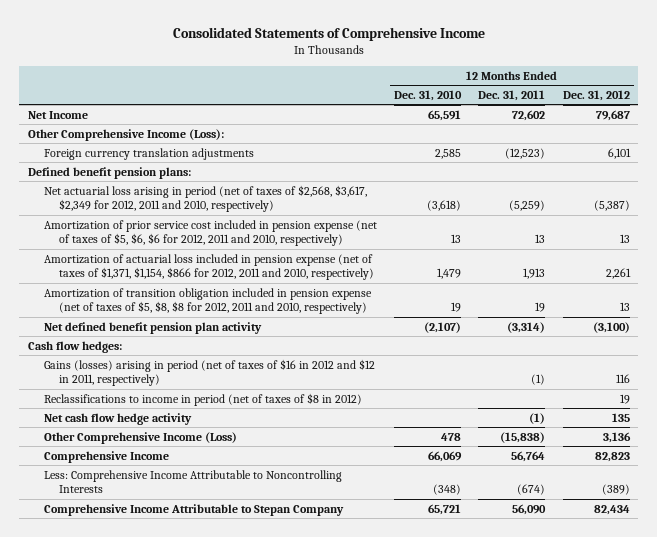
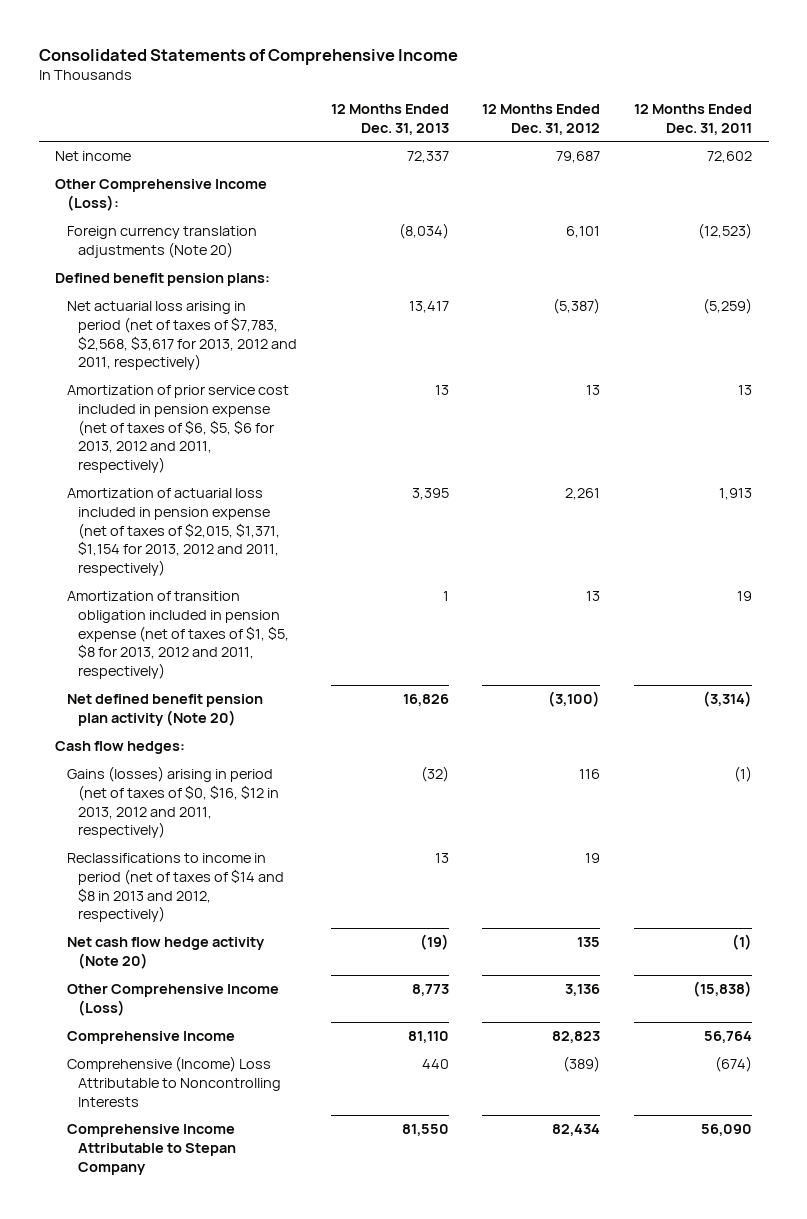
- | 12 Months Ended Dec. 31, 2010 | 12 Months Ended Dec. 31, 2011 | 12 Months Ended Dec. 31, 2012
+ | 12 Months Ended Dec. 31, 2013 | 12 Months Ended Dec. 31, 2012 | 12 Months Ended Dec. 31, 2011
- Net Income | 65,591 | 72,602 | 79,687
+ Net income | 72,337 | 79,687 | 72,602
- Foreign currency translation adjustments | 2,585 | (12,523) | 6,101
+ Foreign currency translation adjustments (Note 20) | (8,034) | 6,101 | (12,523)
- Net actuarial loss arising in period (net of taxes of $2,568, $3,617, $2,349 for 2012, 2011 and 2010, respectively) | (3,618) | (5,259) | (5,387)
- Amortization of prior service cost included in pension expense (net of taxes of $5, $6, $6 for 2012, 2011 and 2010, respectively) | 13 | 13 | 13
- Amortization of actuarial loss included in pension expense (net of taxes of $1,371, $1,154, $866 for 2012, 2011 and 2010, respectively) | 1,479 | 1,913 | 2,261
- Amortization of transition obligation included in pension expense (net of taxes of $5, $8, $8 for 2012, 2011 and 2010, respectively) | 19 | 19 | 13
- Net defined benefit pension plan activity | (2,107) | (3,314) | (3,100)
+ Net actuarial loss arising in period (net of taxes of $7,783, $2,568, $3,617 for 2013, 2012 and 2011, respectively) | 13,417 | (5,387) | (5,259)
+ Amortization of prior service cost included in pension expense (net of taxes of $6, $5, $6 for 2013, 2012 and 2011, respectively) | 13 | 13 | 13
+ Amortization of actuarial loss included in pension expense (net of taxes of $2,015, $1,371, $1,154 for 2013, 2012 and 2011, respectively) | 3,395 | 2,261 | 1,913
+ Amortization of transition obligation included in pension expense (net of taxes of $1, $5, $8 for 2013, 2012 and 2011, respectively) | 1 | 13 | 19
+ Net defined benefit pension plan activity (Note 20) | 16,826 | (3,100) | (3,314)
- Gains (losses) arising in period (net of taxes of $16 in 2012 and $12 in 2011, respectively) | | (1) | 116
- Reclassifications to income in period (net of taxes of $8 in 2012) | | | 19
- Net cash flow hedge activity | | (1) | 135
+ Gains (losses) arising in period (net of taxes of $0, $16, $12 in 2013, 2012 and 2011, respectively) | (32) | 116 | (1)
+ Reclassifications to income in period (net of taxes of $14 and $8 in 2013 and 2012, respectively) | 13 | 19 |
+ Net cash flow hedge activity (Note 20) | (19) | 135 | (1)
- Less: Comprehensive Income Attributable to Noncontrolling Interests | (348) | (674) | (389)
+ Comprehensive (Income) Loss Attributable to Noncontrolling Interests | 440 | (389) | (674)

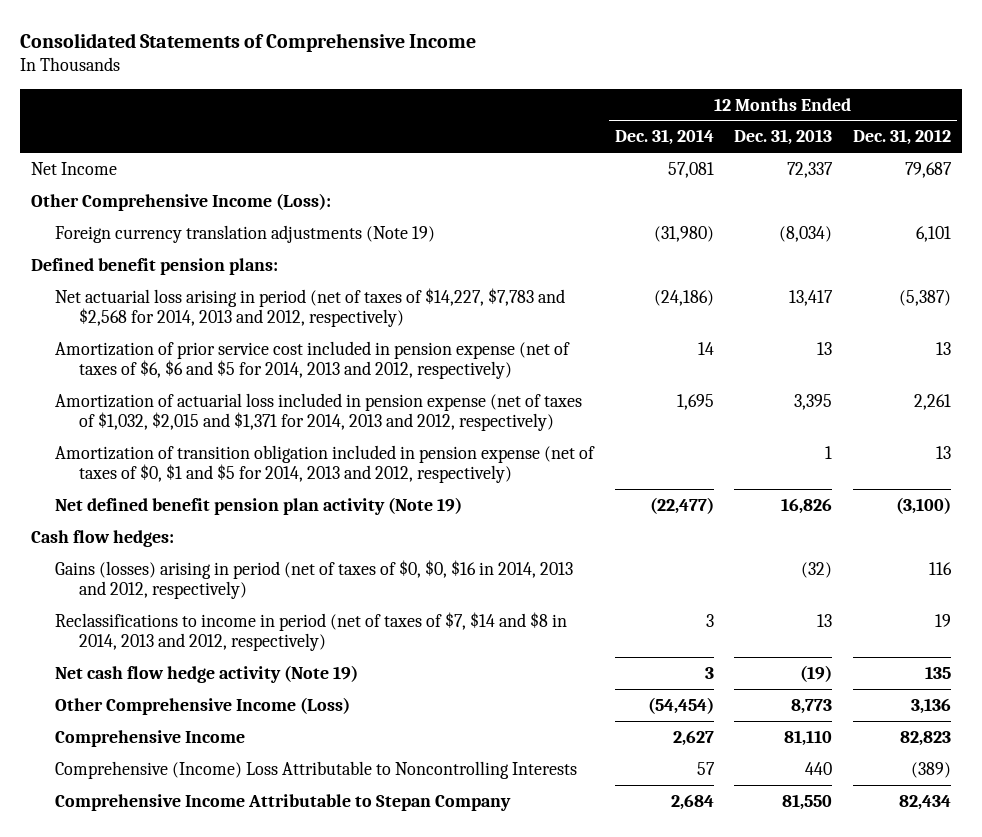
- | 12 Months Ended Dec. 31, 2013 | 12 Months Ended Dec. 31, 2012 | 12 Months Ended Dec. 31, 2011
+ | 12 Months Ended Dec. 31, 2014 | 12 Months Ended Dec. 31, 2013 | 12 Months Ended Dec. 31, 2012
- Net income | 72,337 | 79,687 | 72,602
+ Net Income | 57,081 | 72,337 | 79,687
- Foreign currency translation adjustments (Note 20) | (8,034) | 6,101 | (12,523)
+ Foreign currency translation adjustments (Note 19) | (31,980) | (8,034) | 6,101
- Net actuarial loss arising in period (net of taxes of $7,783, $2,568, $3,617 for 2013, 2012 and 2011, respectively) | 13,417 | (5,387) | (5,259)
- Amortization of prior service cost included in pension expense (net of taxes of $6, $5, $6 for 2013, 2012 and 2011, respectively) | 13 | 13 | 13
- Amortization of actuarial loss included in pension expense (net of taxes of $2,015, $1,371, $1,154 for 2013, 2012 and 2011, respectively) | 3,395 | 2,261 | 1,913
- Amortization of transition obligation included in pension expense (net of taxes of $1, $5, $8 for 2013, 2012 and 2011, respectively) | 1 | 13 | 19
- Net defined benefit pension plan activity (Note 20) | 16,826 | (3,100) | (3,314)
+ Net actuarial loss arising in period (net of taxes of $14,227, $7,783 and $2,568 for 2014, 2013 and 2012, respectively) | (24,186) | 13,417 | (5,387)
+ Amortization of prior service cost included in pension expense (net of taxes of $6, $6 and $5 for 2014, 2013 and 2012, respectively) | 14 | 13 | 13
+ Amortization of actuarial loss included in pension expense (net of taxes of $1,032, $2,015 and $1,371 for 2014, 2013 and 2012, respectively) | 1,695 | 3,395 | 2,261
+ Amortization of transition obligation included in pension expense (net of taxes of $0, $1 and $5 for 2014, 2013 and 2012, respectively) | | 1 | 13
+ Net defined benefit pension plan activity (Note 19) | (22,477) | 16,826 | (3,100)
- Gains (losses) arising in period (net of taxes of $0, $16, $12 in 2013, 2012 and 2011, respectively) | (32) | 116 | (1)
- Reclassifications to income in period (net of taxes of $14 and $8 in 2013 and 2012, respectively) | 13 | 19 |
- Net cash flow hedge activity (Note 20) | (19) | 135 | (1)
+ Gains (losses) arising in period (net of taxes of $0, $0, $16 in 2014, 2013 and 2012, respectively) | | (32) | 116
+ Reclassifications to income in period (net of taxes of $7, $14 and $8 in 2014, 2013 and 2012, respectively) | 3 | 13 | 19
+ Net cash flow hedge activity (Note 19) | 3 | (19) | 135

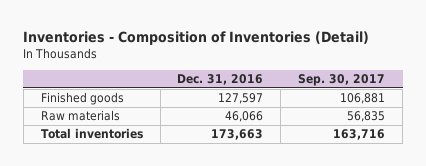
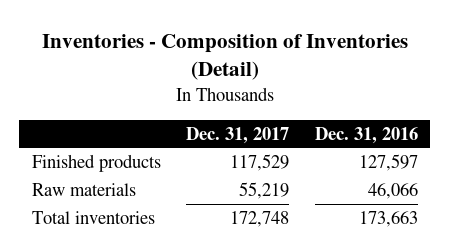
- | Dec. 31, 2016 | Sep. 30, 2017
+ | Dec. 31, 2017 | Dec. 31, 2016
- Finished goods | 127,597 | 106,881
+ Finished products | 117,529 | 127,597

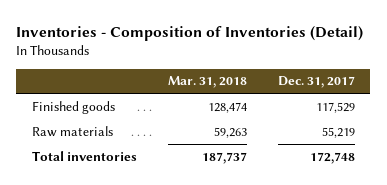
- | Dec. 31, 2017 | Dec. 31, 2016
+ | Mar. 31, 2018 | Dec. 31, 2017
- Finished products | 117,529 | 127,597
+ Finished goods | 128,474 | 117,529

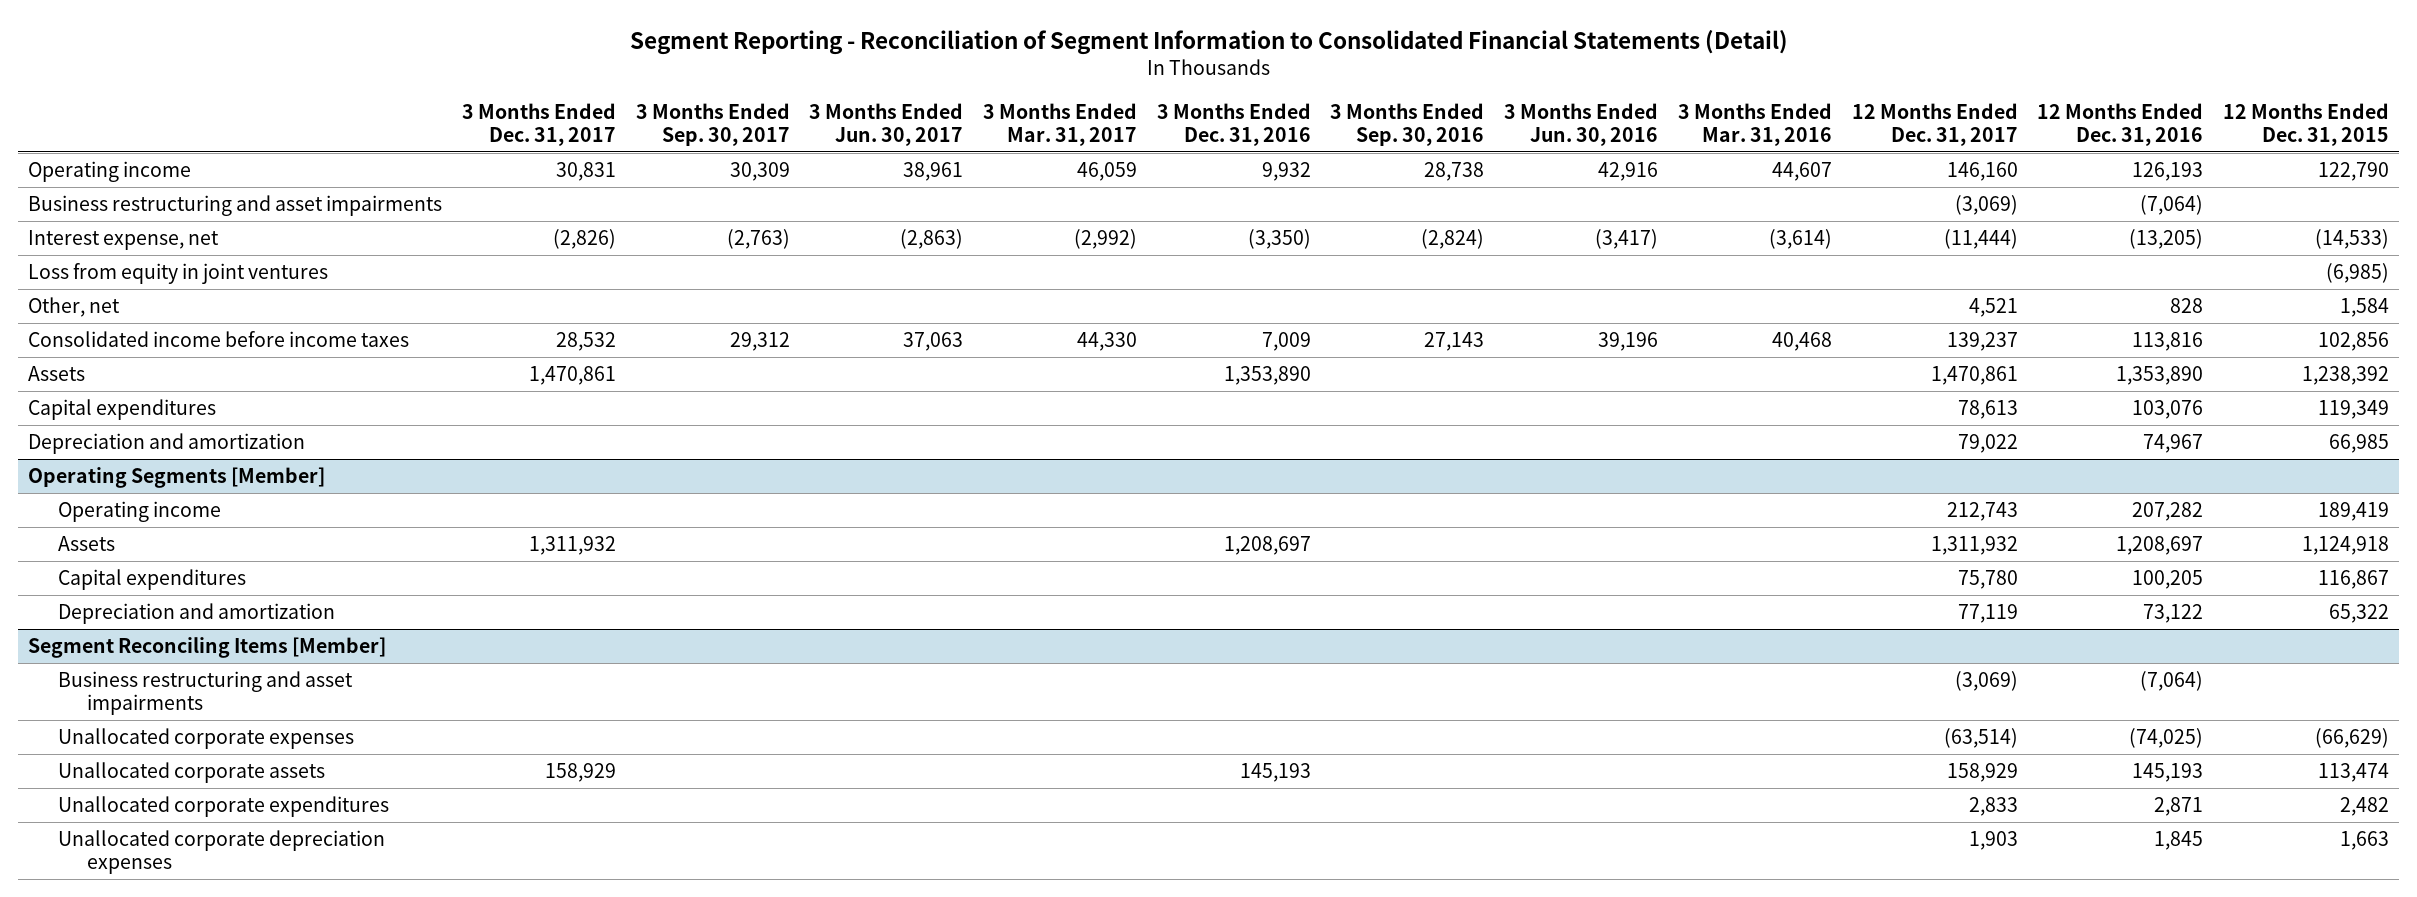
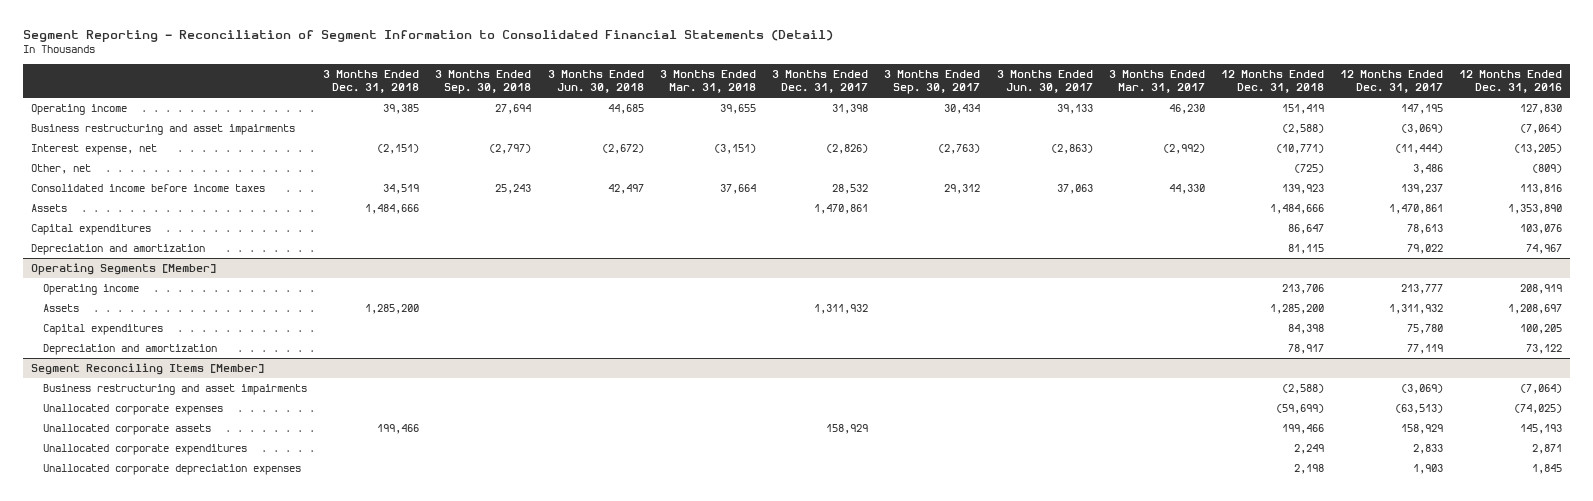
- | 3 Months Ended Dec. 31, 2017 | 3 Months Ended Sep. 30, 2017 | 3 Months Ended Jun. 30, 2017 | 3 Months Ended Mar. 31, 2017 | 3 Months Ended Dec. 31, 2016 | 3 Months Ended Sep. 30, 2016 | 3 Months Ended Jun. 30, 2016 | 3 Months Ended Mar. 31, 2016 | 12 Months Ended Dec. 31, 2017 | 12 Months Ended Dec. 31, 2016 | 12 Months Ended Dec. 31, 2015
+ | 3 Months Ended Dec. 31, 2018 | 3 Months Ended Sep. 30, 2018 | 3 Months Ended Jun. 30, 2018 | 3 Months Ended Mar. 31, 2018 | 3 Months Ended Dec. 31, 2017 | 3 Months Ended Sep. 30, 2017 | 3 Months Ended Jun. 30, 2017 | 3 Months Ended Mar. 31, 2017 | 12 Months Ended Dec. 31, 2018 | 12 Months Ended Dec. 31, 2017 | 12 Months Ended Dec. 31, 2016
- Operating income | 30,831 | 30,309 | 38,961 | 46,059 | 9,932 | 28,738 | 42,916 | 44,607 | 146,160 | 126,193 | 122,790
+ Operating income | 39,385 | 27,694 | 44,685 | 39,655 | 31,398 | 30,434 | 39,133 | 46,230 | 151,419 | 147,195 | 127,830
- Loss from equity in joint ventures | | | | | | | | | | | (6,985)
- Other, net | | | | | | | | | 4,521 | 828 | 1,584
+ Other, net | | | | | | | | | (725) | 3,486 | (809)
@ Operating Segments [Member]
- Operating income | | | | | | | | | 212,743 | 207,282 | 189,419
+ Operating income | | | | | | | | | 213,706 | 213,777 | 208,919
@ Segment Reconciling Items [Member]
- Unallocated corporate expenses | | | | | | | | | (63,514) | (74,025) | (66,629)
+ Unallocated corporate expenses | | | | | | | | | (59,699) | (63,513) | (74,025)

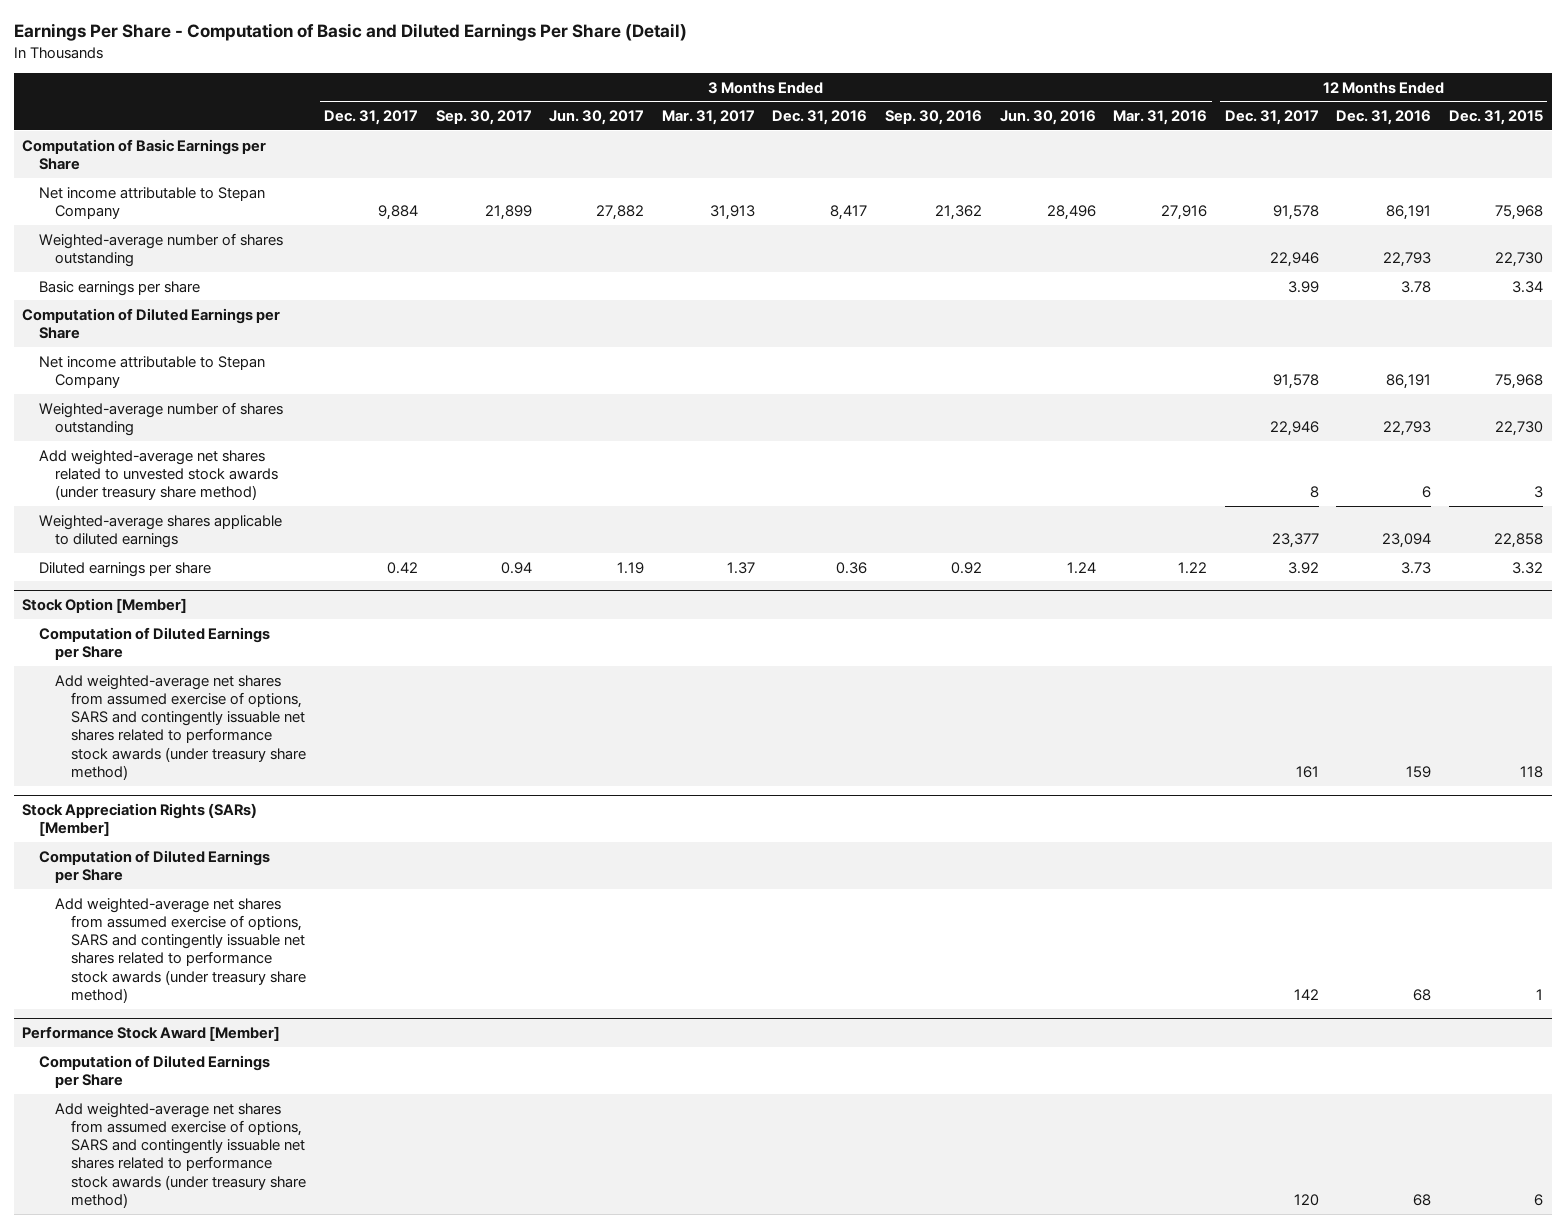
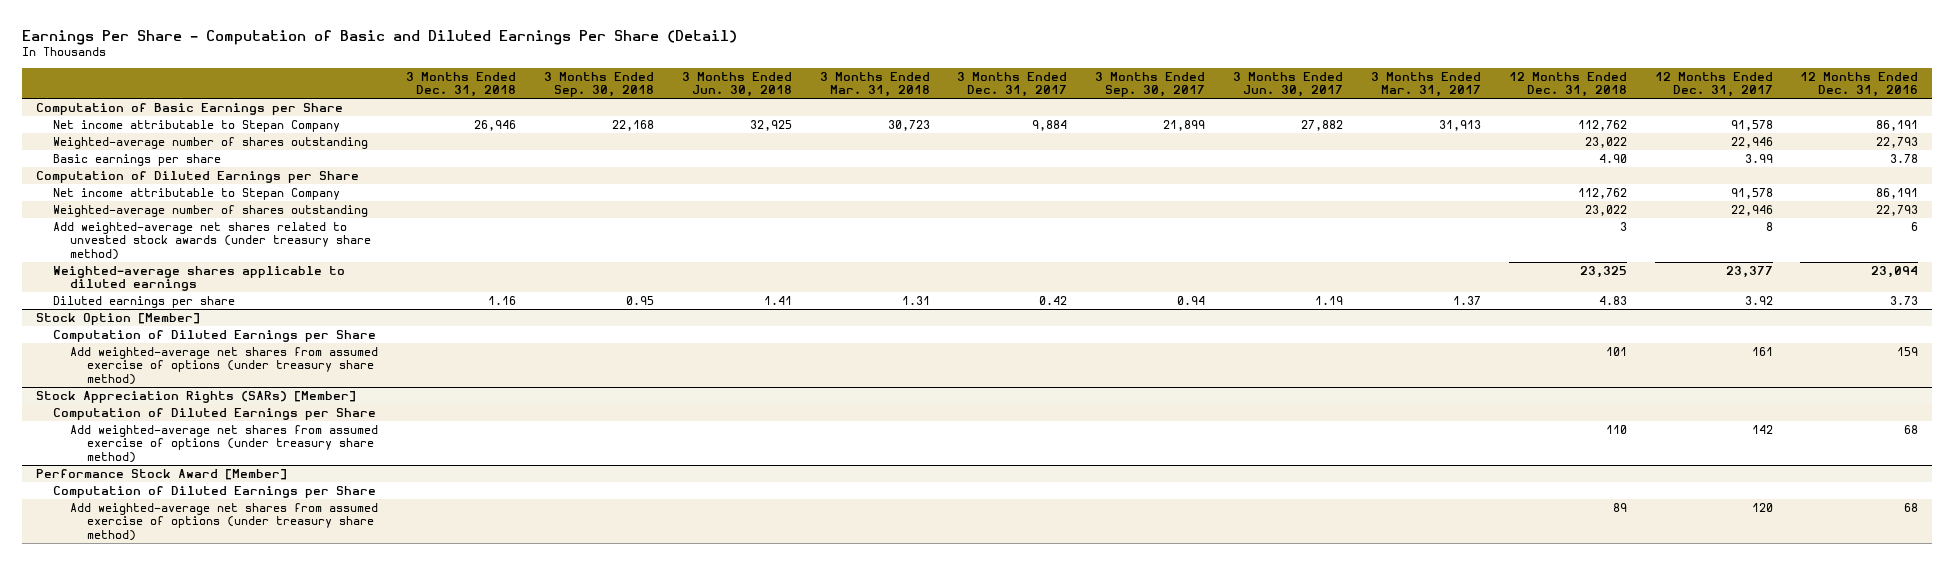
- | 3 Months Ended Dec. 31, 2017 | 3 Months Ended Sep. 30, 2017 | 3 Months Ended Jun. 30, 2017 | 3 Months Ended Mar. 31, 2017 | 3 Months Ended Dec. 31, 2016 | 3 Months Ended Sep. 30, 2016 | 3 Months Ended Jun. 30, 2016 | 3 Months Ended Mar. 31, 2016 | 12 Months Ended Dec. 31, 2017 | 12 Months Ended Dec. 31, 2016 | 12 Months Ended Dec. 31, 2015
+ | 3 Months Ended Dec. 31, 2018 | 3 Months Ended Sep. 30, 2018 | 3 Months Ended Jun. 30, 2018 | 3 Months Ended Mar. 31, 2018 | 3 Months Ended Dec. 31, 2017 | 3 Months Ended Sep. 30, 2017 | 3 Months Ended Jun. 30, 2017 | 3 Months Ended Mar. 31, 2017 | 12 Months Ended Dec. 31, 2018 | 12 Months Ended Dec. 31, 2017 | 12 Months Ended Dec. 31, 2016
@ Stock Option [Member]
- Add weighted-average net shares from assumed exercise of options, SARS and contingently issuable net shares related to performance stock awards (under treasury share method) | | | | | | | | | 161 | 159 | 118
+ Add weighted-average net shares from assumed exercise of options (under treasury share method) | | | | | | | | | 101 | 161 | 159
@ Stock Appreciation Rights (SARs) [Member]
- Add weighted-average net shares from assumed exercise of options, SARS and contingently issuable net shares related to performance stock awards (under treasury share method) | | | | | | | | | 142 | 68 | 1
+ Add weighted-average net shares from assumed exercise of options (under treasury share method) | | | | | | | | | 110 | 142 | 68
@ Performance Stock Award [Member]
- Add weighted-average net shares from assumed exercise of options, SARS and contingently issuable net shares related to performance stock awards (under treasury share method) | | | | | | | | | 120 | 68 | 6
+ Add weighted-average net shares from assumed exercise of options (under treasury share method) | | | | | | | | | 89 | 120 | 68

